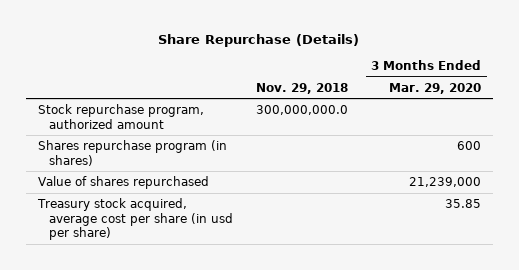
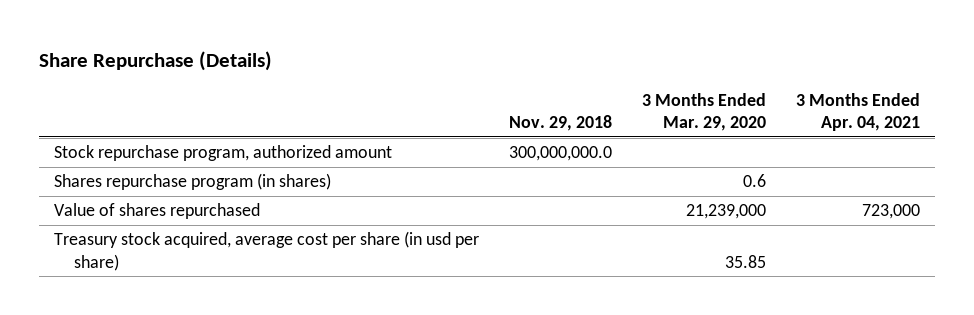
- | Nov. 29, 2018 | 3 Months Ended Mar. 29, 2020
+ | Nov. 29, 2018 | 3 Months Ended Mar. 29, 2020 | 3 Months Ended Apr. 04, 2021
- Shares repurchase program (in shares) | | 600
+ Shares repurchase program (in shares) | | 0.6 |

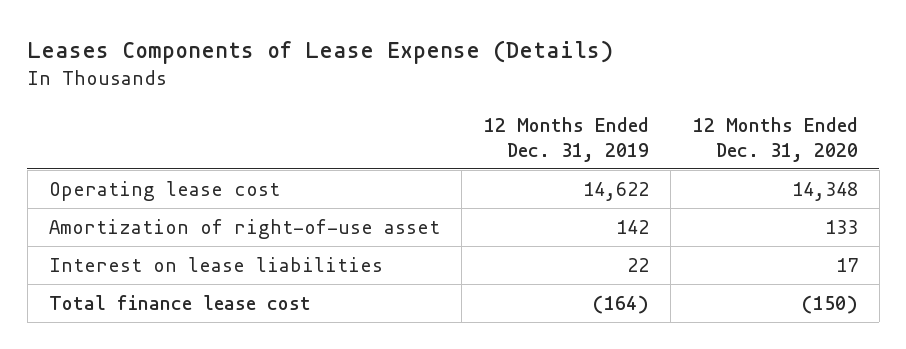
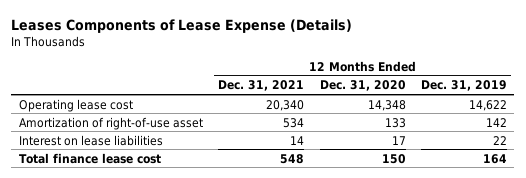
- | 12 Months Ended Dec. 31, 2019 | 12 Months Ended Dec. 31, 2020
+ | 12 Months Ended Dec. 31, 2021 | 12 Months Ended Dec. 31, 2020 | 12 Months Ended Dec. 31, 2019
- Total finance lease cost | (164) | (150)
+ Total finance lease cost | 548 | 150 | 164

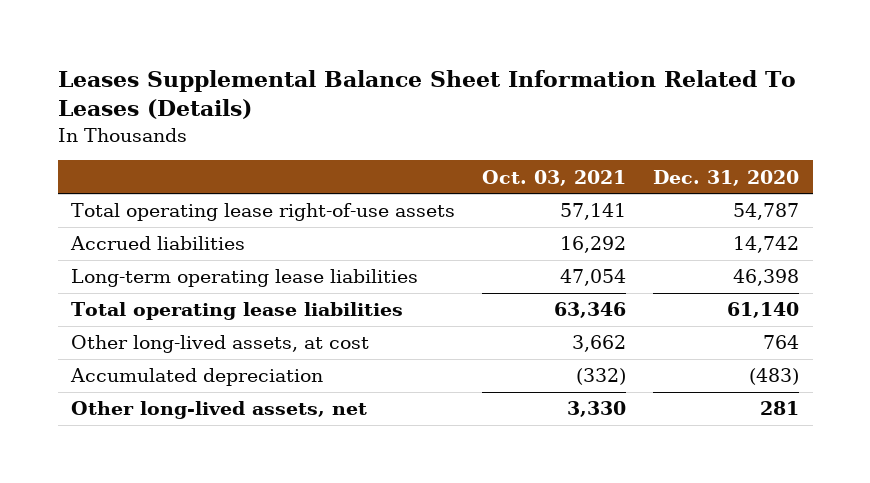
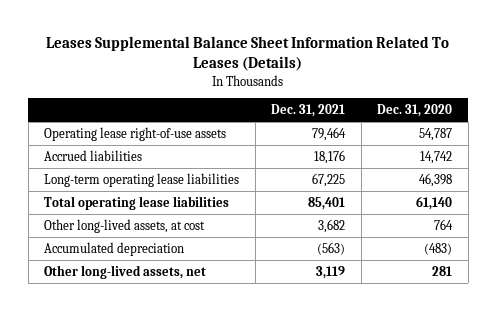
- | Oct. 03, 2021 | Dec. 31, 2020
+ | Dec. 31, 2021 | Dec. 31, 2020
- Total operating lease right-of-use assets | 57,141 | 54,787
+ Operating lease right-of-use assets | 79,464 | 54,787

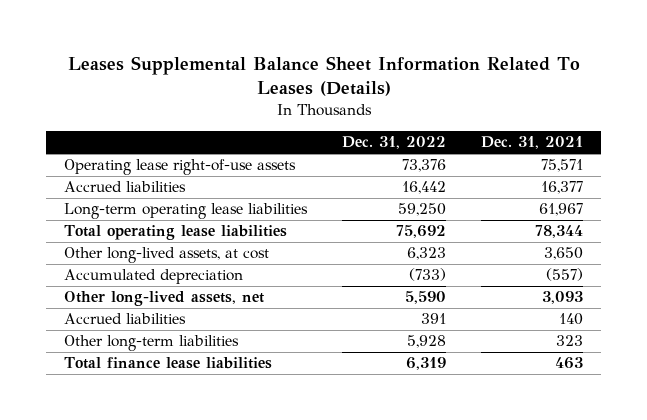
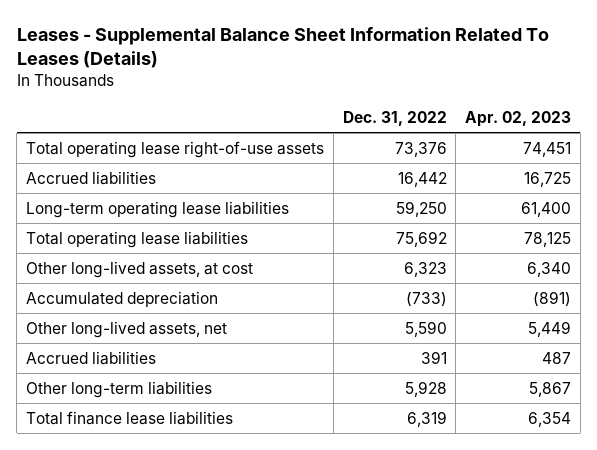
- Leases Supplemental Balance Sheet Information Related To Leases (Details)
+ Leases - Supplemental Balance Sheet Information Related To Leases (Details)
- | Dec. 31, 2022 | Dec. 31, 2021
+ | Dec. 31, 2022 | Apr. 02, 2023
- Operating lease right-of-use assets | 73,376 | 75,571
+ Total operating lease right-of-use assets | 73,376 | 74,451

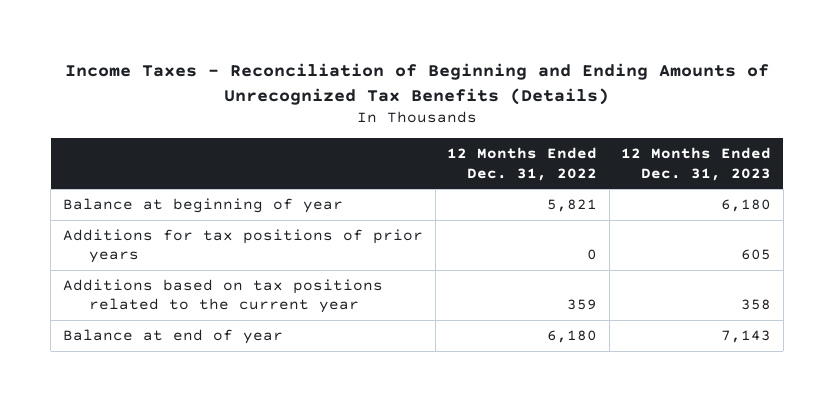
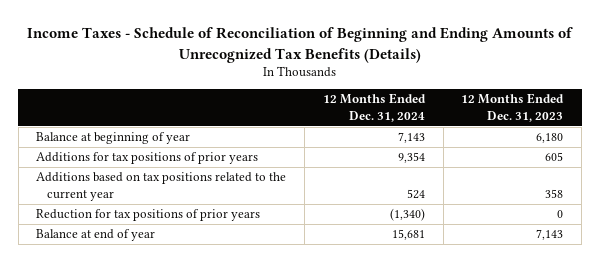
- Income Taxes - Reconciliation of Beginning and Ending Amounts of Unrecognized Tax Benefits (Details)
+ Income Taxes - Schedule of Reconciliation of Beginning and Ending Amounts of Unrecognized Tax Benefits (Details)
- | 12 Months Ended Dec. 31, 2022 | 12 Months Ended Dec. 31, 2023
+ | 12 Months Ended Dec. 31, 2024 | 12 Months Ended Dec. 31, 2023
+ Reduction for tax positions of prior years | (1,340) | 0

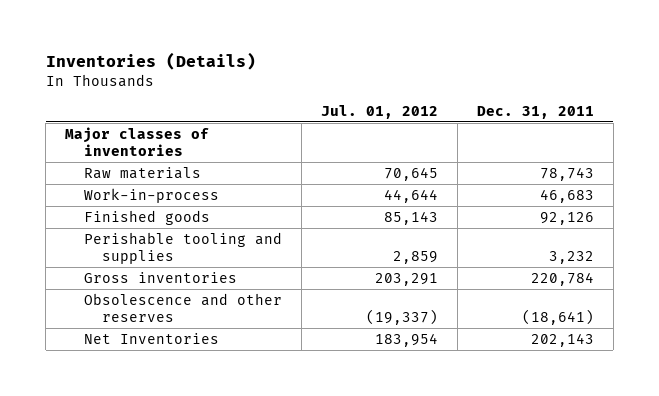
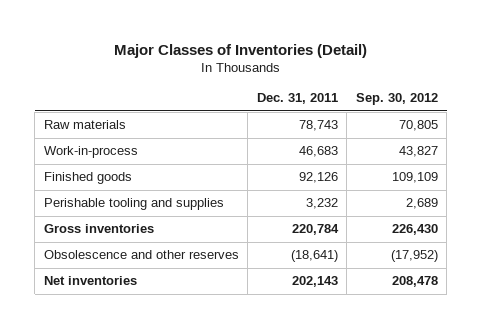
- Inventories (Details)
+ Major Classes of Inventories (Detail)
- | Jul. 01, 2012 | Dec. 31, 2011
+ | Dec. 31, 2011 | Sep. 30, 2012
- Major classes of inventories
- Net Inventories | 183,954 | 202,143
+ Net inventories | 202,143 | 208,478

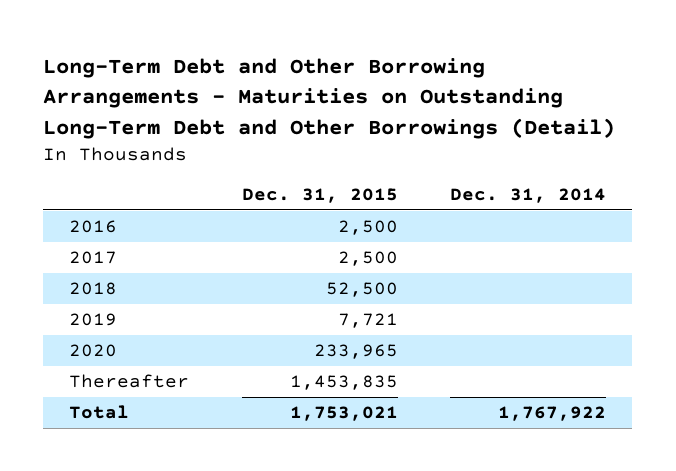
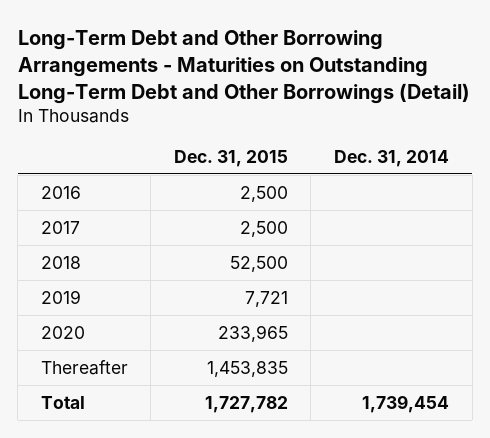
- Total | 1,753,021 | 1,767,922
+ Total | 1,727,782 | 1,739,454

